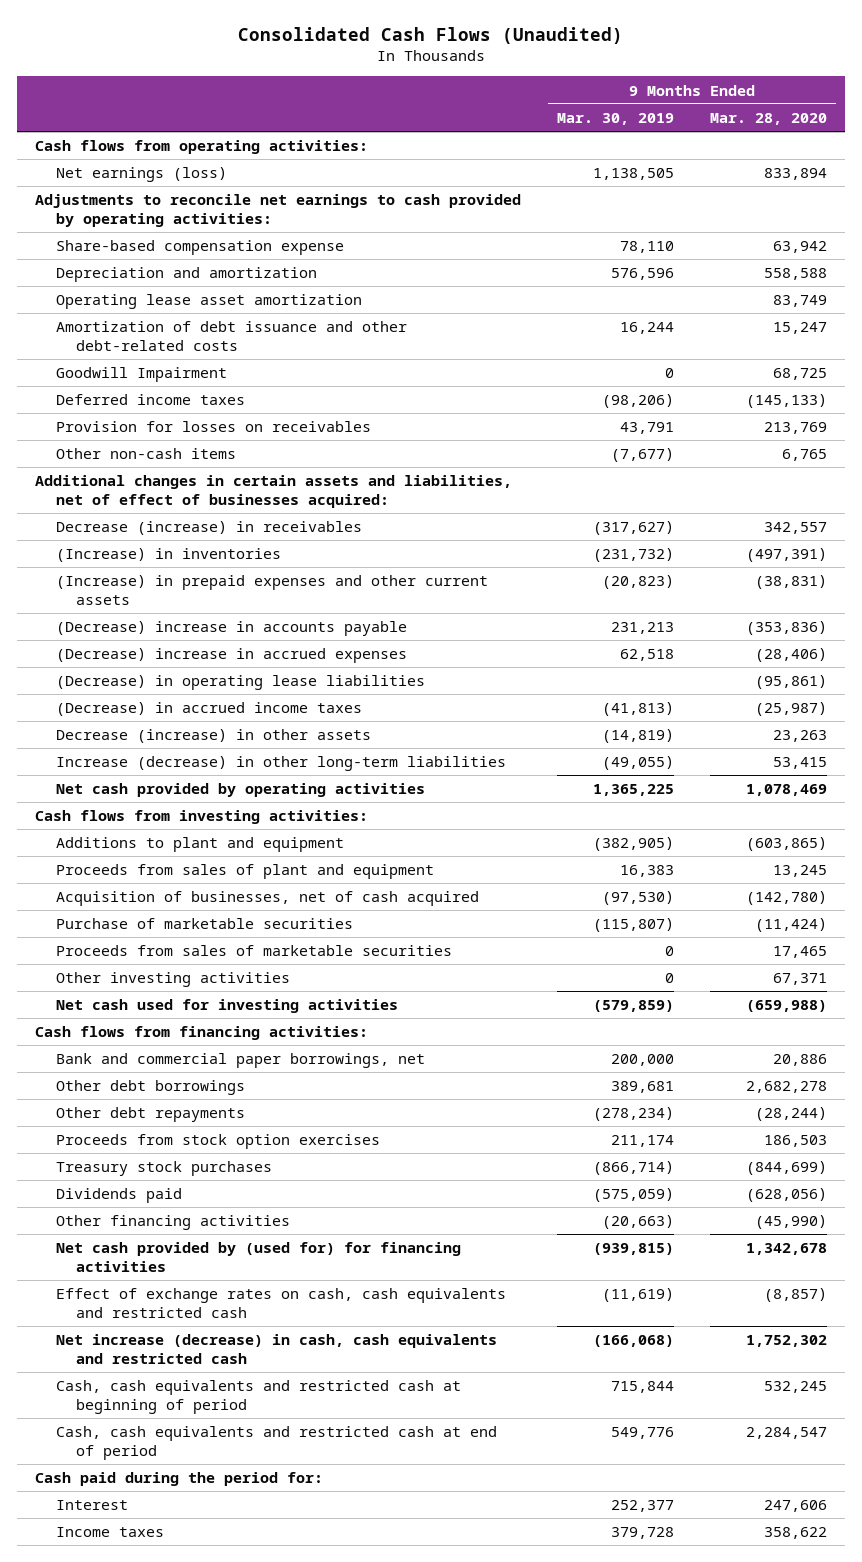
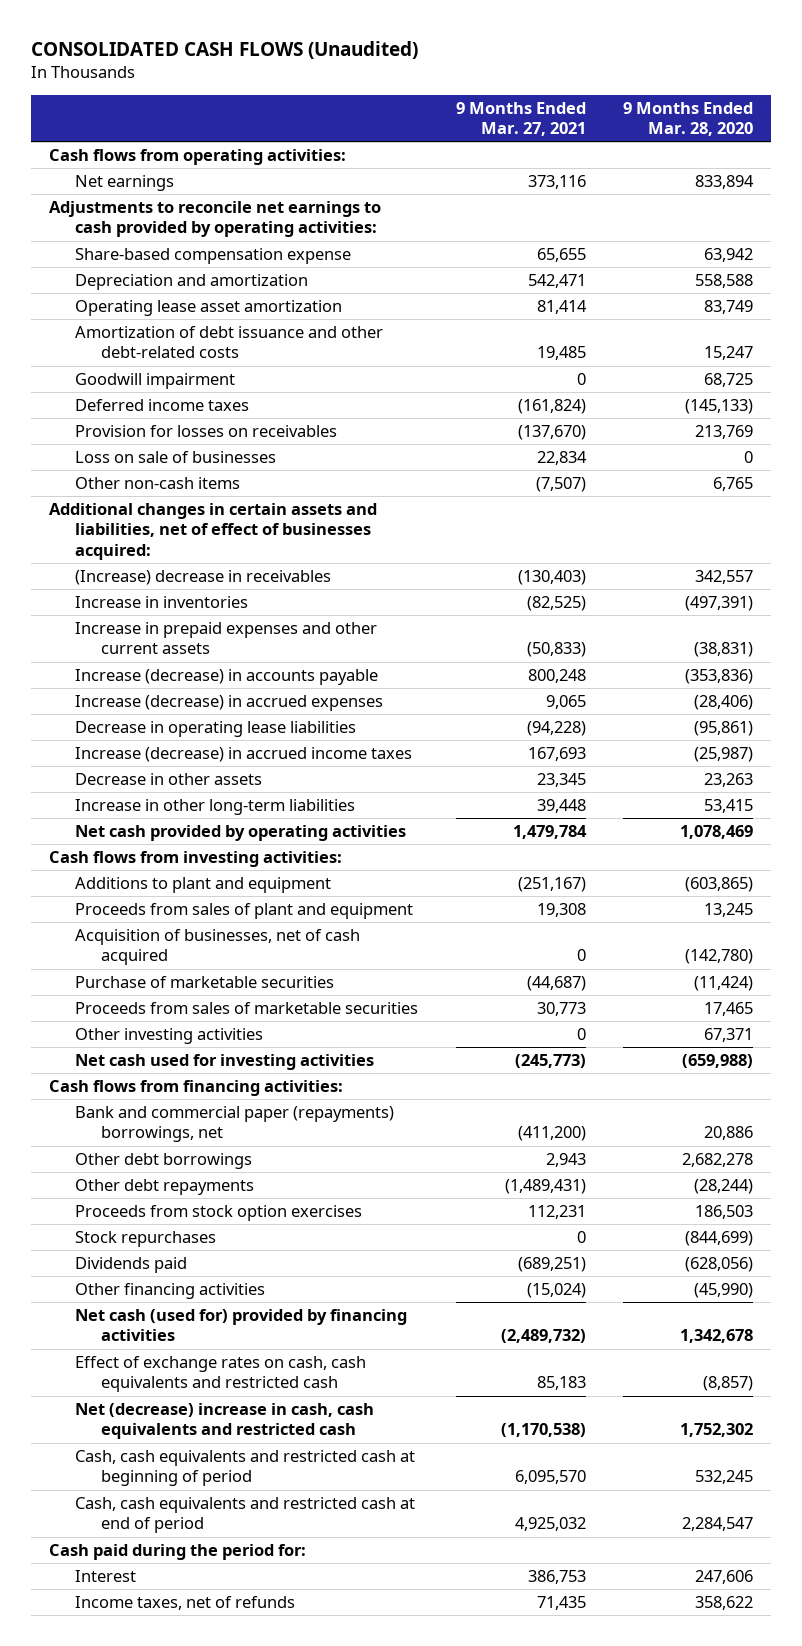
- Consolidated Cash Flows (Unaudited)
+ CONSOLIDATED CASH FLOWS (Unaudited)
- | 9 Months Ended Mar. 30, 2019 | 9 Months Ended Mar. 28, 2020
+ | 9 Months Ended Mar. 27, 2021 | 9 Months Ended Mar. 28, 2020
- Net earnings (loss) | 1,138,505 | 833,894
+ Net earnings | 373,116 | 833,894
- Goodwill Impairment | 0 | 68,725
+ Goodwill impairment | 0 | 68,725
+ Loss on sale of businesses | 22,834 | 0
- Decrease (increase) in receivables | (317,627) | 342,557
- (Increase) in inventories | (231,732) | (497,391)
- (Increase) in prepaid expenses and other current assets | (20,823) | (38,831)
- (Decrease) increase in accounts payable | 231,213 | (353,836)
- (Decrease) increase in accrued expenses | 62,518 | (28,406)
- (Decrease) in operating lease liabilities | | (95,861)
- (Decrease) in accrued income taxes | (41,813) | (25,987)
- Decrease (increase) in other assets | (14,819) | 23,263
- Increase (decrease) in other long-term liabilities | (49,055) | 53,415
+ (Increase) decrease in receivables | (130,403) | 342,557
+ Increase in inventories | (82,525) | (497,391)
+ Increase in prepaid expenses and other current assets | (50,833) | (38,831)
+ Increase (decrease) in accounts payable | 800,248 | (353,836)
+ Increase (decrease) in accrued expenses | 9,065 | (28,406)
+ Decrease in operating lease liabilities | (94,228) | (95,861)
+ Increase (decrease) in accrued income taxes | 167,693 | (25,987)
+ Decrease in other assets | 23,345 | 23,263
+ Increase in other long-term liabilities | 39,448 | 53,415
- Bank and commercial paper borrowings, net | 200,000 | 20,886
+ Bank and commercial paper (repayments) borrowings, net | (411,200) | 20,886
- Treasury stock purchases | (866,714) | (844,699)
+ Stock repurchases | 0 | (844,699)
- Net cash provided by (used for) for financing activities | (939,815) | 1,342,678
+ Net cash (used for) provided by financing activities | (2,489,732) | 1,342,678
- Net increase (decrease) in cash, cash equivalents and restricted cash | (166,068) | 1,752,302
+ Net (decrease) increase in cash, cash equivalents and restricted cash | (1,170,538) | 1,752,302
- Income taxes | 379,728 | 358,622
+ Income taxes, net of refunds | 71,435 | 358,622

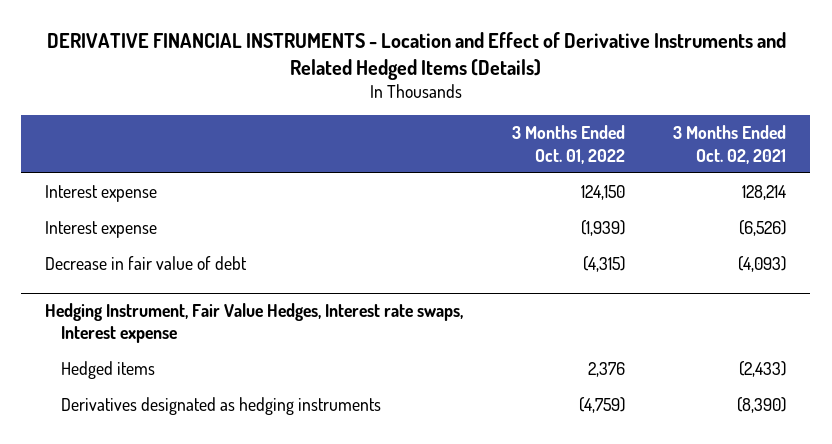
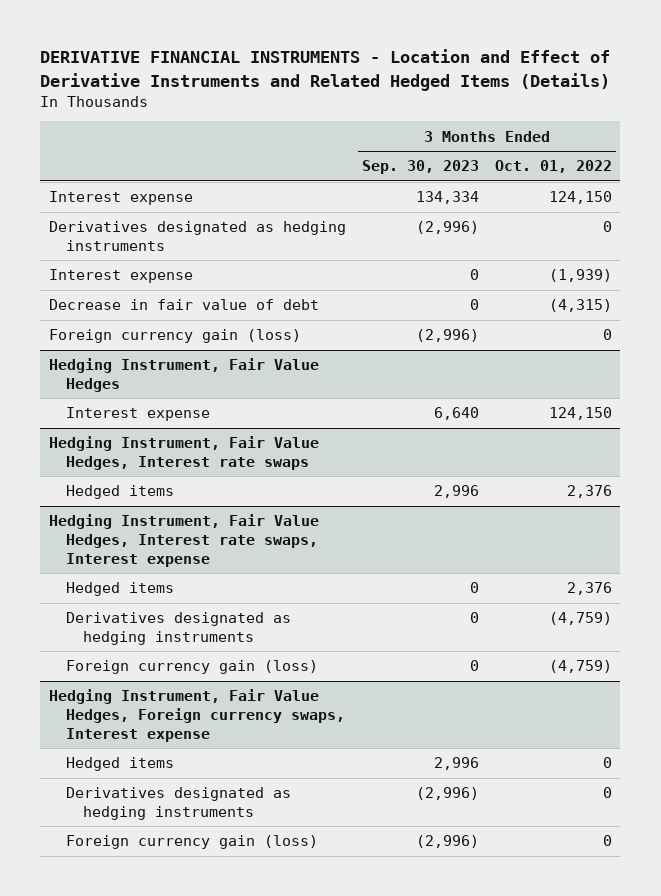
- | 3 Months Ended Oct. 01, 2022 | 3 Months Ended Oct. 02, 2021
+ | 3 Months Ended Sep. 30, 2023 | 3 Months Ended Oct. 01, 2022
+ Derivatives designated as hedging instruments | (2,996) | 0
+ Foreign currency gain (loss) | (2,996) | 0
+ Hedging Instrument, Fair Value Hedges
+ Interest expense | 6,640 | 124,150
+ Hedging Instrument, Fair Value Hedges, Interest rate swaps
+ Hedged items | 2,996 | 2,376
@ Hedging Instrument, Fair Value Hedges, Interest rate swaps, Interest expense
+ Foreign currency gain (loss) | 0 | (4,759)
+ Hedging Instrument, Fair Value Hedges, Foreign currency swaps, Interest expense
+ Hedged items | 2,996 | 0
+ Derivatives designated as hedging instruments | (2,996) | 0
+ Foreign currency gain (loss) | (2,996) | 0

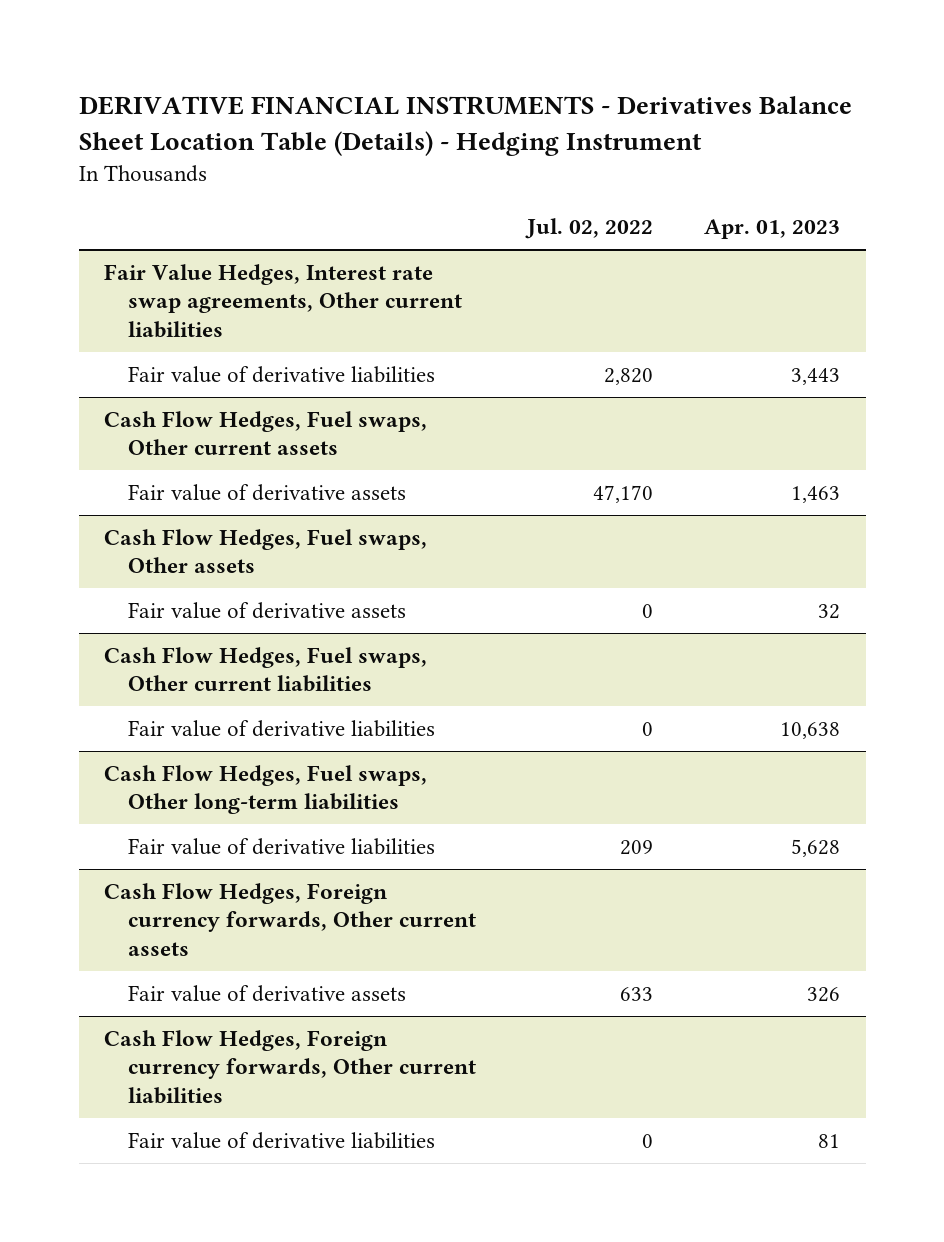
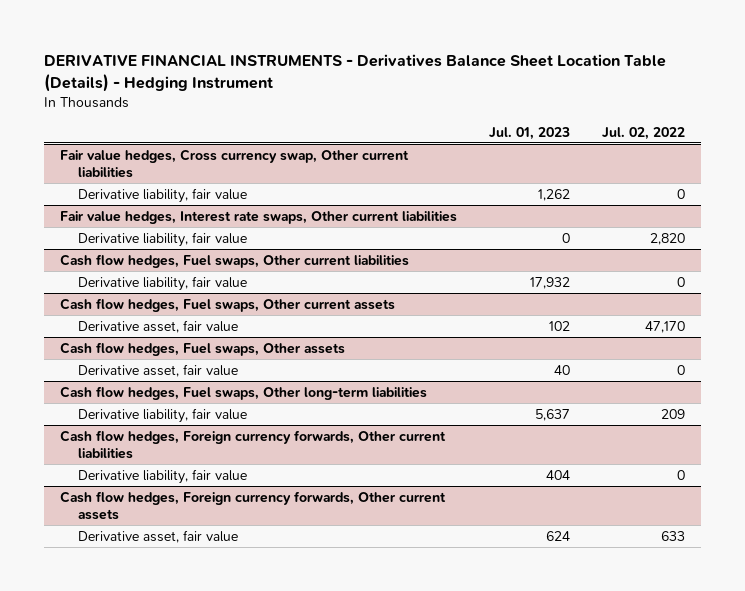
- | Jul. 02, 2022 | Apr. 01, 2023
+ | Jul. 01, 2023 | Jul. 02, 2022
- Fair Value Hedges, Interest rate swap agreements, Other current liabilities
- Fair value of derivative liabilities | 2,820 | 3,443
- Cash Flow Hedges, Fuel swaps, Other current assets
- Fair value of derivative assets | 47,170 | 1,463
- Cash Flow Hedges, Fuel swaps, Other assets
- Fair value of derivative assets | 0 | 32
- Cash Flow Hedges, Fuel swaps, Other current liabilities
- Fair value of derivative liabilities | 0 | 10,638
- Cash Flow Hedges, Fuel swaps, Other long-term liabilities
- Fair value of derivative liabilities | 209 | 5,628
- Cash Flow Hedges, Foreign currency forwards, Other current assets
- Fair value of derivative assets | 633 | 326
- Cash Flow Hedges, Foreign currency forwards, Other current liabilities
- Fair value of derivative liabilities | 0 | 81
+ Fair value hedges, Cross currency swap, Other current liabilities
+ Derivative liability, fair value | 1,262 | 0
+ Fair value hedges, Interest rate swaps, Other current liabilities
+ Derivative liability, fair value | 0 | 2,820
+ Cash flow hedges, Fuel swaps, Other current liabilities
+ Derivative liability, fair value | 17,932 | 0
+ Cash flow hedges, Fuel swaps, Other current assets
+ Derivative asset, fair value | 102 | 47,170
+ Cash flow hedges, Fuel swaps, Other assets
+ Derivative asset, fair value | 40 | 0
+ Cash flow hedges, Fuel swaps, Other long-term liabilities
+ Derivative liability, fair value | 5,637 | 209
+ Cash flow hedges, Foreign currency forwards, Other current liabilities
+ Derivative liability, fair value | 404 | 0
+ Cash flow hedges, Foreign currency forwards, Other current assets
+ Derivative asset, fair value | 624 | 633

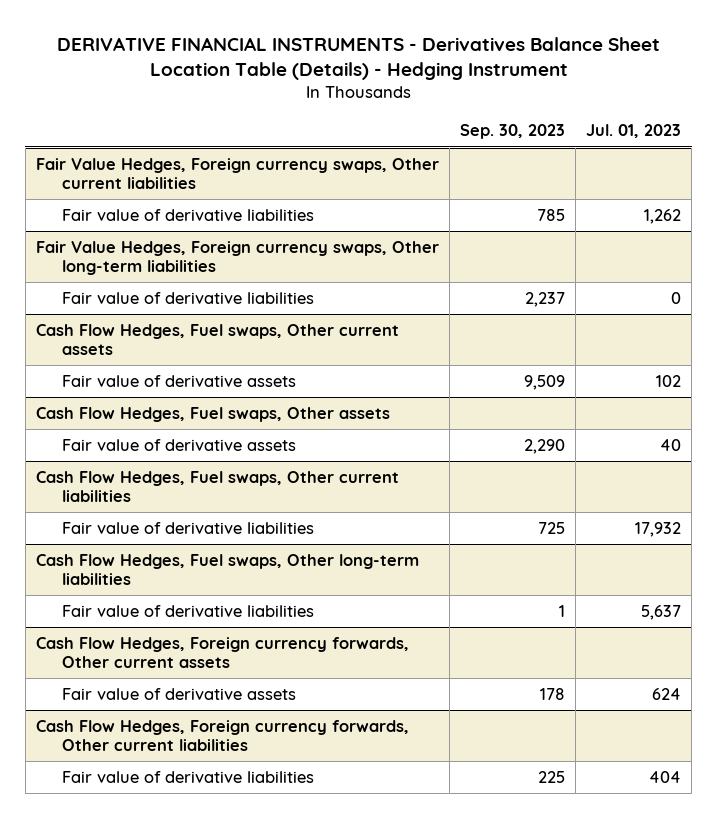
- | Jul. 01, 2023 | Jul. 02, 2022
+ | Sep. 30, 2023 | Jul. 01, 2023
- Fair value hedges, Cross currency swap, Other current liabilities
- Derivative liability, fair value | 1,262 | 0
- Fair value hedges, Interest rate swaps, Other current liabilities
- Derivative liability, fair value | 0 | 2,820
- Cash flow hedges, Fuel swaps, Other current liabilities
- Derivative liability, fair value | 17,932 | 0
- Cash flow hedges, Fuel swaps, Other current assets
- Derivative asset, fair value | 102 | 47,170
- Cash flow hedges, Fuel swaps, Other assets
- Derivative asset, fair value | 40 | 0
- Cash flow hedges, Fuel swaps, Other long-term liabilities
- Derivative liability, fair value | 5,637 | 209
- Cash flow hedges, Foreign currency forwards, Other current liabilities
- Derivative liability, fair value | 404 | 0
- Cash flow hedges, Foreign currency forwards, Other current assets
- Derivative asset, fair value | 624 | 633
+ Fair Value Hedges, Foreign currency swaps, Other current liabilities
+ Fair value of derivative liabilities | 785 | 1,262
+ Fair Value Hedges, Foreign currency swaps, Other long-term liabilities
+ Fair value of derivative liabilities | 2,237 | 0
+ Cash Flow Hedges, Fuel swaps, Other current assets
+ Fair value of derivative assets | 9,509 | 102
+ Cash Flow Hedges, Fuel swaps, Other assets
+ Fair value of derivative assets | 2,290 | 40
+ Cash Flow Hedges, Fuel swaps, Other current liabilities
+ Fair value of derivative liabilities | 725 | 17,932
+ Cash Flow Hedges, Fuel swaps, Other long-term liabilities
+ Fair value of derivative liabilities | 1 | 5,637
+ Cash Flow Hedges, Foreign currency forwards, Other current assets
+ Fair value of derivative assets | 178 | 624
+ Cash Flow Hedges, Foreign currency forwards, Other current liabilities
+ Fair value of derivative liabilities | 225 | 404

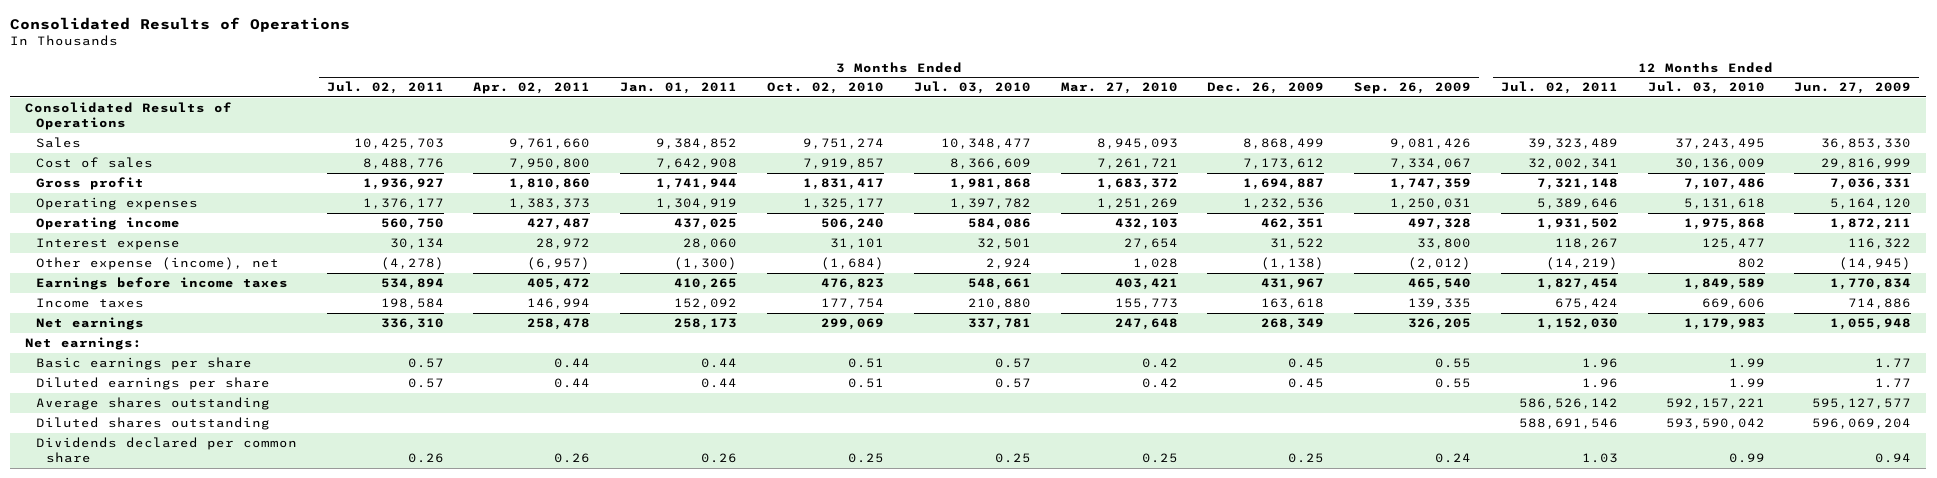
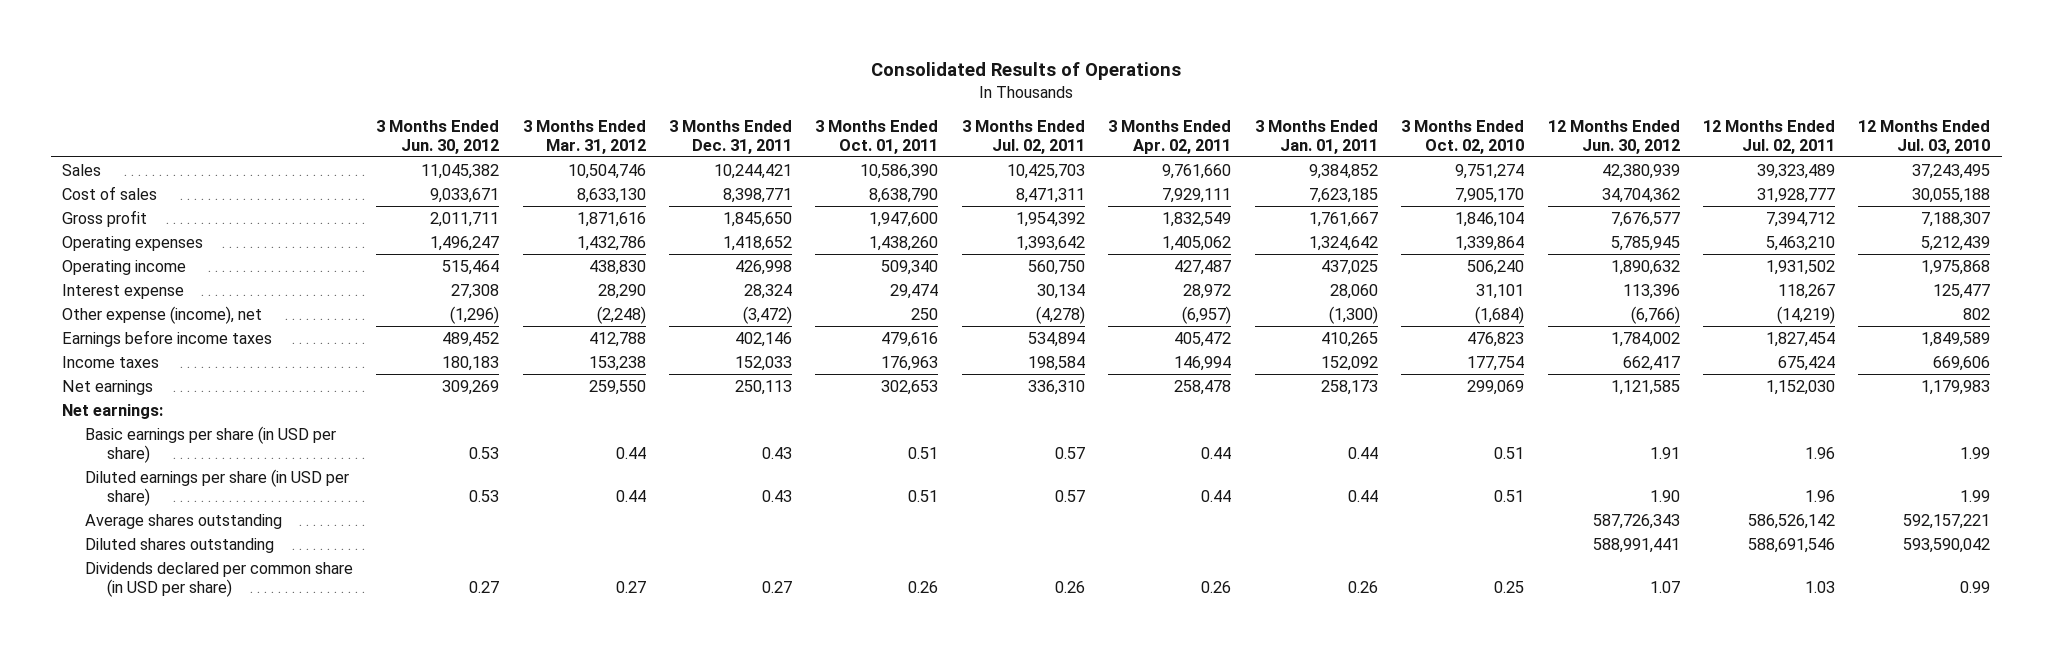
- | 3 Months Ended Jul. 02, 2011 | 3 Months Ended Apr. 02, 2011 | 3 Months Ended Jan. 01, 2011 | 3 Months Ended Oct. 02, 2010 | 3 Months Ended Jul. 03, 2010 | 3 Months Ended Mar. 27, 2010 | 3 Months Ended Dec. 26, 2009 | 3 Months Ended Sep. 26, 2009 | 12 Months Ended Jul. 02, 2011 | 12 Months Ended Jul. 03, 2010 | 12 Months Ended Jun. 27, 2009
+ | 3 Months Ended Jun. 30, 2012 | 3 Months Ended Mar. 31, 2012 | 3 Months Ended Dec. 31, 2011 | 3 Months Ended Oct. 01, 2011 | 3 Months Ended Jul. 02, 2011 | 3 Months Ended Apr. 02, 2011 | 3 Months Ended Jan. 01, 2011 | 3 Months Ended Oct. 02, 2010 | 12 Months Ended Jun. 30, 2012 | 12 Months Ended Jul. 02, 2011 | 12 Months Ended Jul. 03, 2010
- Consolidated Results of Operations
- Cost of sales | 8,488,776 | 7,950,800 | 7,642,908 | 7,919,857 | 8,366,609 | 7,261,721 | 7,173,612 | 7,334,067 | 32,002,341 | 30,136,009 | 29,816,999
- Gross profit | 1,936,927 | 1,810,860 | 1,741,944 | 1,831,417 | 1,981,868 | 1,683,372 | 1,694,887 | 1,747,359 | 7,321,148 | 7,107,486 | 7,036,331
- Operating expenses | 1,376,177 | 1,383,373 | 1,304,919 | 1,325,177 | 1,397,782 | 1,251,269 | 1,232,536 | 1,250,031 | 5,389,646 | 5,131,618 | 5,164,120
+ Cost of sales | 9,033,671 | 8,633,130 | 8,398,771 | 8,638,790 | 8,471,311 | 7,929,111 | 7,623,185 | 7,905,170 | 34,704,362 | 31,928,777 | 30,055,188
+ Gross profit | 2,011,711 | 1,871,616 | 1,845,650 | 1,947,600 | 1,954,392 | 1,832,549 | 1,761,667 | 1,846,104 | 7,676,577 | 7,394,712 | 7,188,307
+ Operating expenses | 1,496,247 | 1,432,786 | 1,418,652 | 1,438,260 | 1,393,642 | 1,405,062 | 1,324,642 | 1,339,864 | 5,785,945 | 5,463,210 | 5,212,439
- Basic earnings per share | 0.57 | 0.44 | 0.44 | 0.51 | 0.57 | 0.42 | 0.45 | 0.55 | 1.96 | 1.99 | 1.77
- Diluted earnings per share | 0.57 | 0.44 | 0.44 | 0.51 | 0.57 | 0.42 | 0.45 | 0.55 | 1.96 | 1.99 | 1.77
+ Basic earnings per share (in USD per share) | 0.53 | 0.44 | 0.43 | 0.51 | 0.57 | 0.44 | 0.44 | 0.51 | 1.91 | 1.96 | 1.99
+ Diluted earnings per share (in USD per share) | 0.53 | 0.44 | 0.43 | 0.51 | 0.57 | 0.44 | 0.44 | 0.51 | 1.90 | 1.96 | 1.99
- Dividends declared per common share | 0.26 | 0.26 | 0.26 | 0.25 | 0.25 | 0.25 | 0.25 | 0.24 | 1.03 | 0.99 | 0.94
+ Dividends declared per common share (in USD per share) | 0.27 | 0.27 | 0.27 | 0.26 | 0.26 | 0.26 | 0.26 | 0.25 | 1.07 | 1.03 | 0.99

